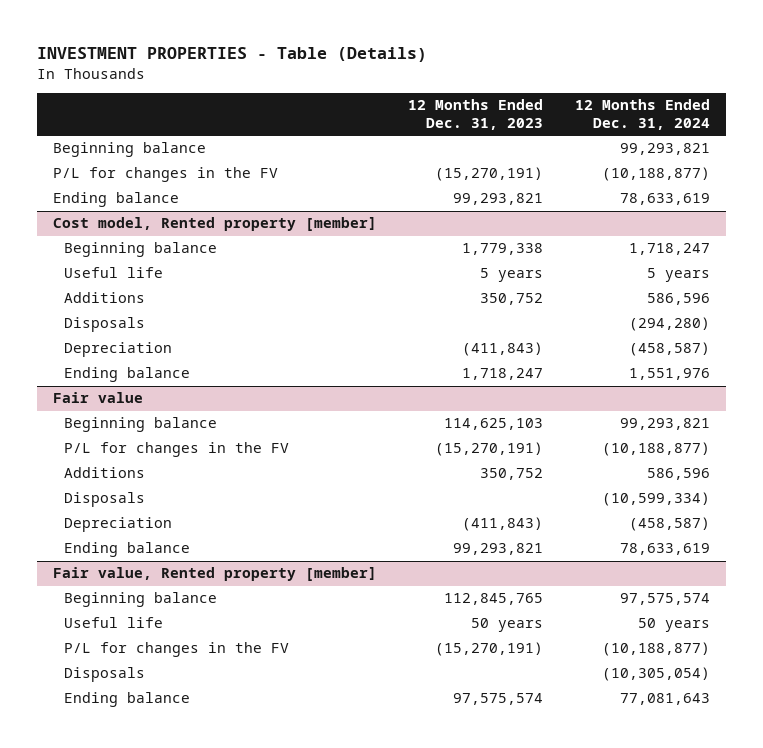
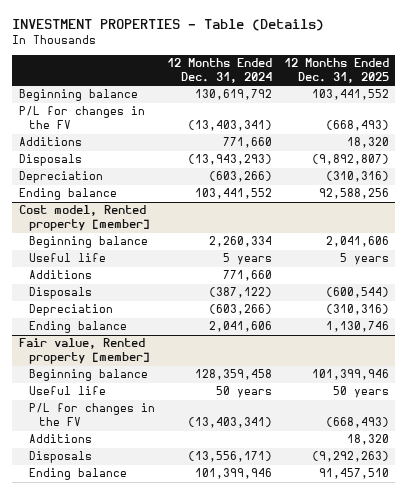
- | 12 Months Ended Dec. 31, 2023 | 12 Months Ended Dec. 31, 2024
+ | 12 Months Ended Dec. 31, 2024 | 12 Months Ended Dec. 31, 2025
- Beginning balance | | 99,293,821
- P/L for changes in the FV | (15,270,191) | (10,188,877)
- Ending balance | 99,293,821 | 78,633,619
+ Beginning balance | 130,619,792 | 103,441,552
+ P/L for changes in the FV | (13,403,341) | (668,493)
+ Additions | 771,660 | 18,320
+ Disposals | (13,943,293) | (9,892,807)
+ Depreciation | (603,266) | (310,316)
+ Ending balance | 103,441,552 | 92,588,256
@ Cost model, Rented property [member]
- Beginning balance | 1,779,338 | 1,718,247
+ Beginning balance | 2,260,334 | 2,041,606
- Additions | 350,752 | 586,596
- Disposals | | (294,280)
- Depreciation | (411,843) | (458,587)
- Ending balance | 1,718,247 | 1,551,976
- Fair value
- Beginning balance | 114,625,103 | 99,293,821
- P/L for changes in the FV | (15,270,191) | (10,188,877)
- Additions | 350,752 | 586,596
- Disposals | | (10,599,334)
- Depreciation | (411,843) | (458,587)
- Ending balance | 99,293,821 | 78,633,619
@ Cost model, Rented property [member]
+ Additions | 771,660 |
+ Disposals | (387,122) | (600,544)
+ Depreciation | (603,266) | (310,316)
+ Ending balance | 2,041,606 | 1,130,746
@ Fair value, Rented property [member]
- Beginning balance | 112,845,765 | 97,575,574
+ Beginning balance | 128,359,458 | 101,399,946
- P/L for changes in the FV | (15,270,191) | (10,188,877)
- Disposals | | (10,305,054)
- Ending balance | 97,575,574 | 77,081,643
+ P/L for changes in the FV | (13,403,341) | (668,493)
+ Additions | | 18,320
+ Disposals | (13,556,171) | (9,292,263)
+ Ending balance | 101,399,946 | 91,457,510

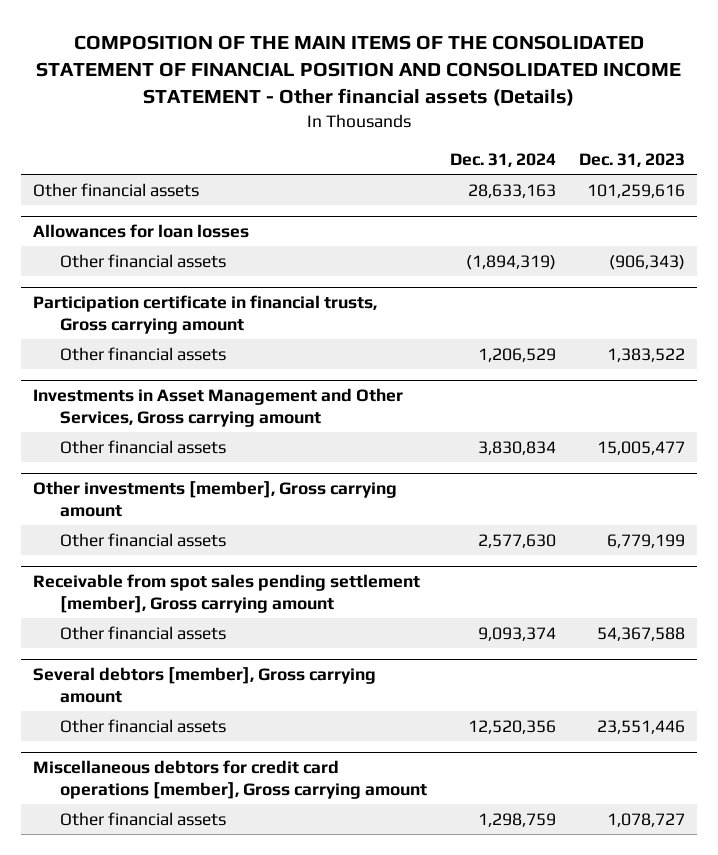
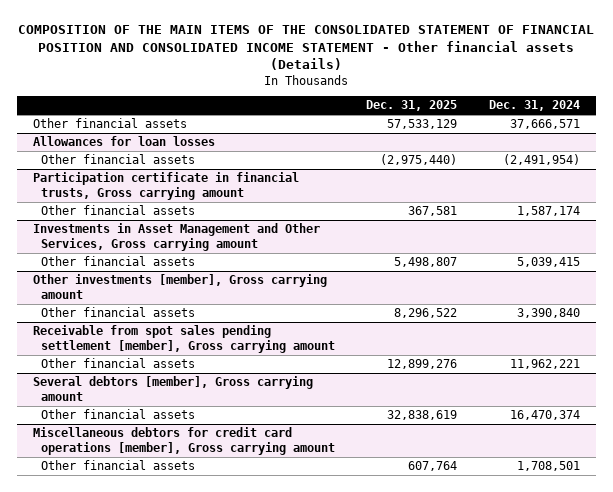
- | Dec. 31, 2024 | Dec. 31, 2023
+ | Dec. 31, 2025 | Dec. 31, 2024
- Other financial assets | 28,633,163 | 101,259,616
+ Other financial assets | 57,533,129 | 37,666,571
@ Allowances for loan losses
- Other financial assets | (1,894,319) | (906,343)
+ Other financial assets | (2,975,440) | (2,491,954)
@ Participation certificate in financial trusts, Gross carrying amount
- Other financial assets | 1,206,529 | 1,383,522
+ Other financial assets | 367,581 | 1,587,174
@ Investments in Asset Management and Other Services, Gross carrying amount
- Other financial assets | 3,830,834 | 15,005,477
+ Other financial assets | 5,498,807 | 5,039,415
@ Other investments [member], Gross carrying amount
- Other financial assets | 2,577,630 | 6,779,199
+ Other financial assets | 8,296,522 | 3,390,840
@ Receivable from spot sales pending settlement [member], Gross carrying amount
- Other financial assets | 9,093,374 | 54,367,588
+ Other financial assets | 12,899,276 | 11,962,221
@ Several debtors [member], Gross carrying amount
- Other financial assets | 12,520,356 | 23,551,446
+ Other financial assets | 32,838,619 | 16,470,374
@ Miscellaneous debtors for credit card operations [member], Gross carrying amount
- Other financial assets | 1,298,759 | 1,078,727
+ Other financial assets | 607,764 | 1,708,501

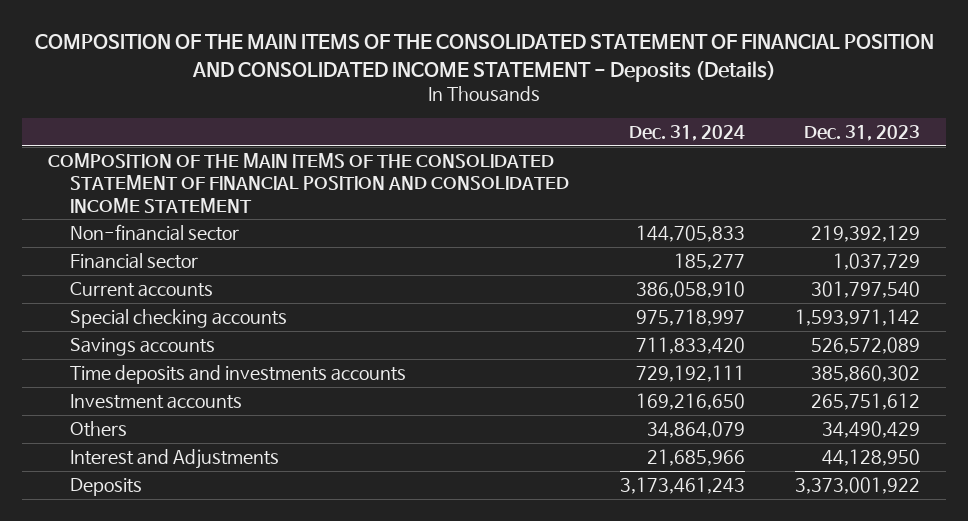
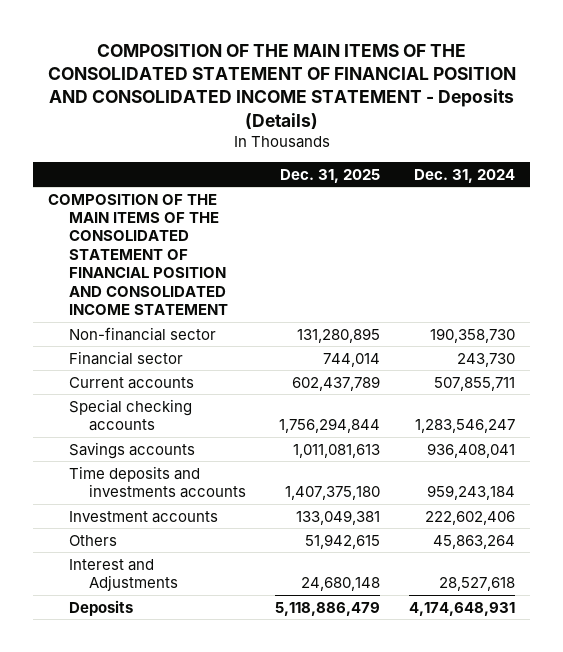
- | Dec. 31, 2024 | Dec. 31, 2023
+ | Dec. 31, 2025 | Dec. 31, 2024
- Non-financial sector | 144,705,833 | 219,392,129
- Financial sector | 185,277 | 1,037,729
- Current accounts | 386,058,910 | 301,797,540
- Special checking accounts | 975,718,997 | 1,593,971,142
- Savings accounts | 711,833,420 | 526,572,089
- Time deposits and investments accounts | 729,192,111 | 385,860,302
- Investment accounts | 169,216,650 | 265,751,612
- Others | 34,864,079 | 34,490,429
- Interest and Adjustments | 21,685,966 | 44,128,950
- Deposits | 3,173,461,243 | 3,373,001,922
+ Non-financial sector | 131,280,895 | 190,358,730
+ Financial sector | 744,014 | 243,730
+ Current accounts | 602,437,789 | 507,855,711
+ Special checking accounts | 1,756,294,844 | 1,283,546,247
+ Savings accounts | 1,011,081,613 | 936,408,041
+ Time deposits and investments accounts | 1,407,375,180 | 959,243,184
+ Investment accounts | 133,049,381 | 222,602,406
+ Others | 51,942,615 | 45,863,264
+ Interest and Adjustments | 24,680,148 | 28,527,618
+ Deposits | 5,118,886,479 | 4,174,648,931

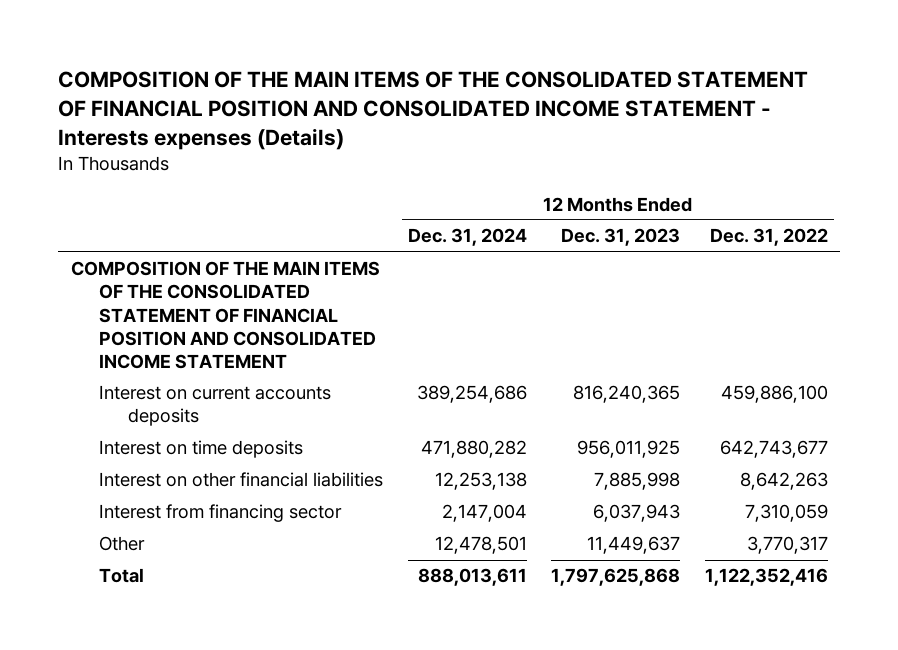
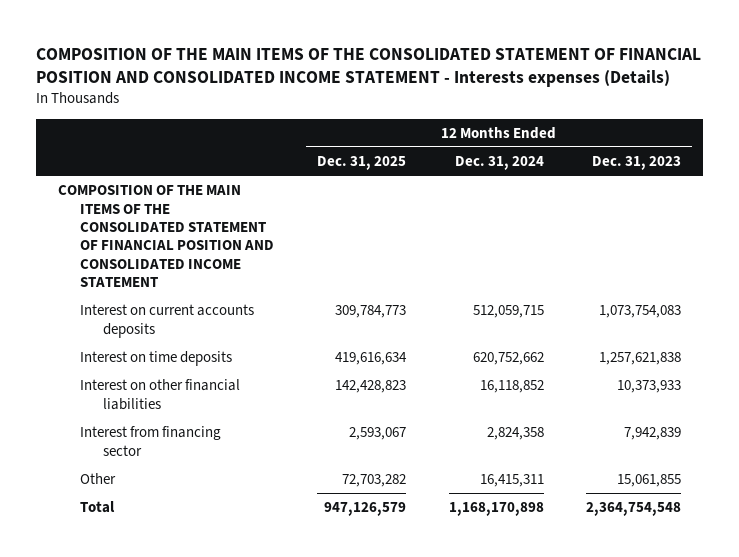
- | 12 Months Ended Dec. 31, 2024 | 12 Months Ended Dec. 31, 2023 | 12 Months Ended Dec. 31, 2022
+ | 12 Months Ended Dec. 31, 2025 | 12 Months Ended Dec. 31, 2024 | 12 Months Ended Dec. 31, 2023
- Interest on current accounts deposits | 389,254,686 | 816,240,365 | 459,886,100
- Interest on time deposits | 471,880,282 | 956,011,925 | 642,743,677
- Interest on other financial liabilities | 12,253,138 | 7,885,998 | 8,642,263
- Interest from financing sector | 2,147,004 | 6,037,943 | 7,310,059
- Other | 12,478,501 | 11,449,637 | 3,770,317
- Total | 888,013,611 | 1,797,625,868 | 1,122,352,416
+ Interest on current accounts deposits | 309,784,773 | 512,059,715 | 1,073,754,083
+ Interest on time deposits | 419,616,634 | 620,752,662 | 1,257,621,838
+ Interest on other financial liabilities | 142,428,823 | 16,118,852 | 10,373,933
+ Interest from financing sector | 2,593,067 | 2,824,358 | 7,942,839
+ Other | 72,703,282 | 16,415,311 | 15,061,855
+ Total | 947,126,579 | 1,168,170,898 | 2,364,754,548

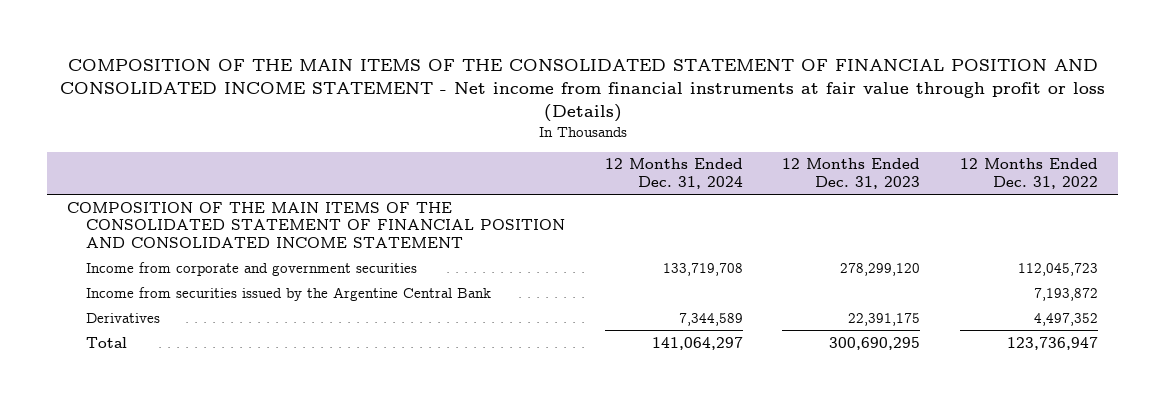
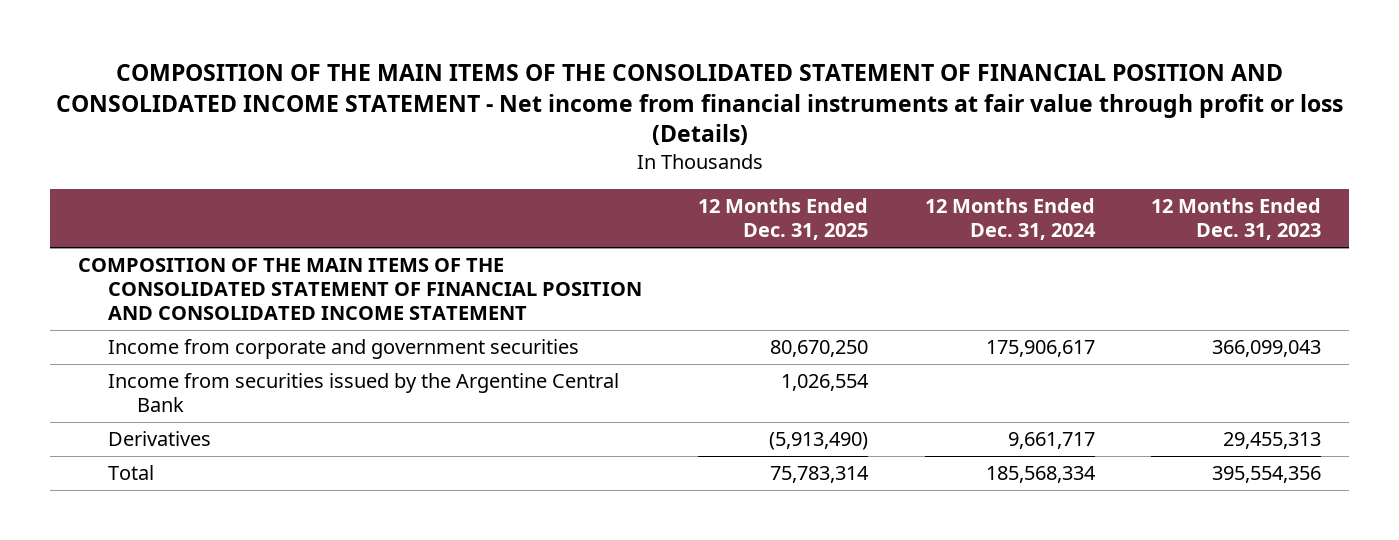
- | 12 Months Ended Dec. 31, 2024 | 12 Months Ended Dec. 31, 2023 | 12 Months Ended Dec. 31, 2022
+ | 12 Months Ended Dec. 31, 2025 | 12 Months Ended Dec. 31, 2024 | 12 Months Ended Dec. 31, 2023
- Income from corporate and government securities | 133,719,708 | 278,299,120 | 112,045,723
+ Income from corporate and government securities | 80,670,250 | 175,906,617 | 366,099,043
- Derivatives | 7,344,589 | 22,391,175 | 4,497,352
- Total | 141,064,297 | 300,690,295 | 123,736,947
+ Derivatives | (5,913,490) | 9,661,717 | 29,455,313
+ Total | 75,783,314 | 185,568,334 | 395,554,356

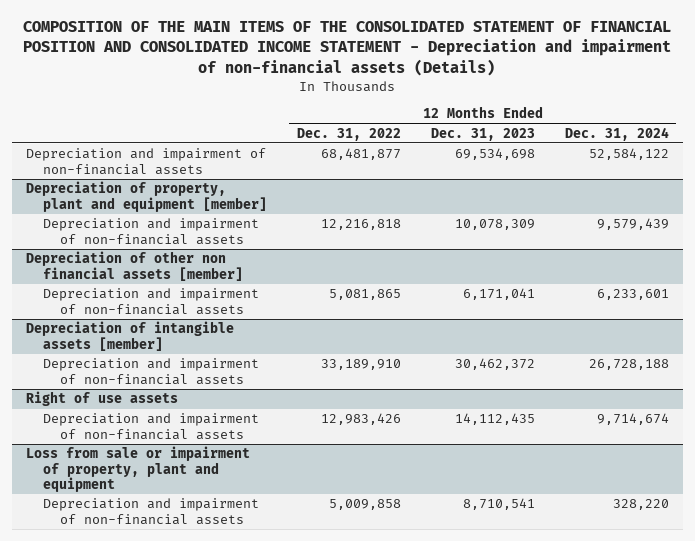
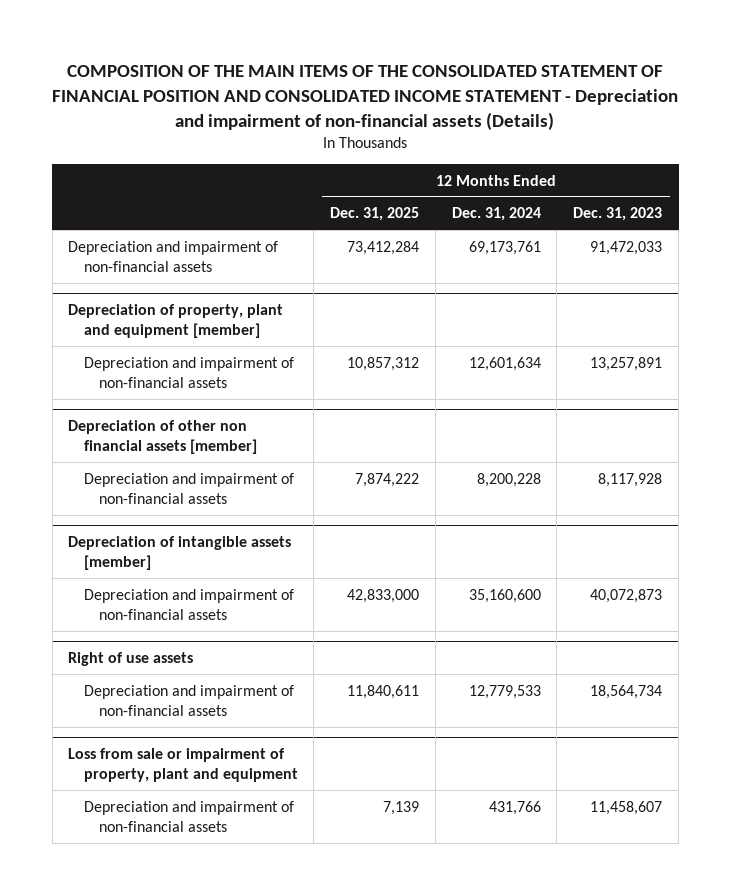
- | 12 Months Ended Dec. 31, 2022 | 12 Months Ended Dec. 31, 2023 | 12 Months Ended Dec. 31, 2024
+ | 12 Months Ended Dec. 31, 2025 | 12 Months Ended Dec. 31, 2024 | 12 Months Ended Dec. 31, 2023
- Depreciation and impairment of non-financial assets | 68,481,877 | 69,534,698 | 52,584,122
+ Depreciation and impairment of non-financial assets | 73,412,284 | 69,173,761 | 91,472,033
@ Depreciation of property, plant and equipment [member]
- Depreciation and impairment of non-financial assets | 12,216,818 | 10,078,309 | 9,579,439
+ Depreciation and impairment of non-financial assets | 10,857,312 | 12,601,634 | 13,257,891
@ Depreciation of other non financial assets [member]
- Depreciation and impairment of non-financial assets | 5,081,865 | 6,171,041 | 6,233,601
+ Depreciation and impairment of non-financial assets | 7,874,222 | 8,200,228 | 8,117,928
@ Depreciation of intangible assets [member]
- Depreciation and impairment of non-financial assets | 33,189,910 | 30,462,372 | 26,728,188
+ Depreciation and impairment of non-financial assets | 42,833,000 | 35,160,600 | 40,072,873
@ Right of use assets
- Depreciation and impairment of non-financial assets | 12,983,426 | 14,112,435 | 9,714,674
+ Depreciation and impairment of non-financial assets | 11,840,611 | 12,779,533 | 18,564,734
@ Loss from sale or impairment of property, plant and equipment
- Depreciation and impairment of non-financial assets | 5,009,858 | 8,710,541 | 328,220
+ Depreciation and impairment of non-financial assets | 7,139 | 431,766 | 11,458,607

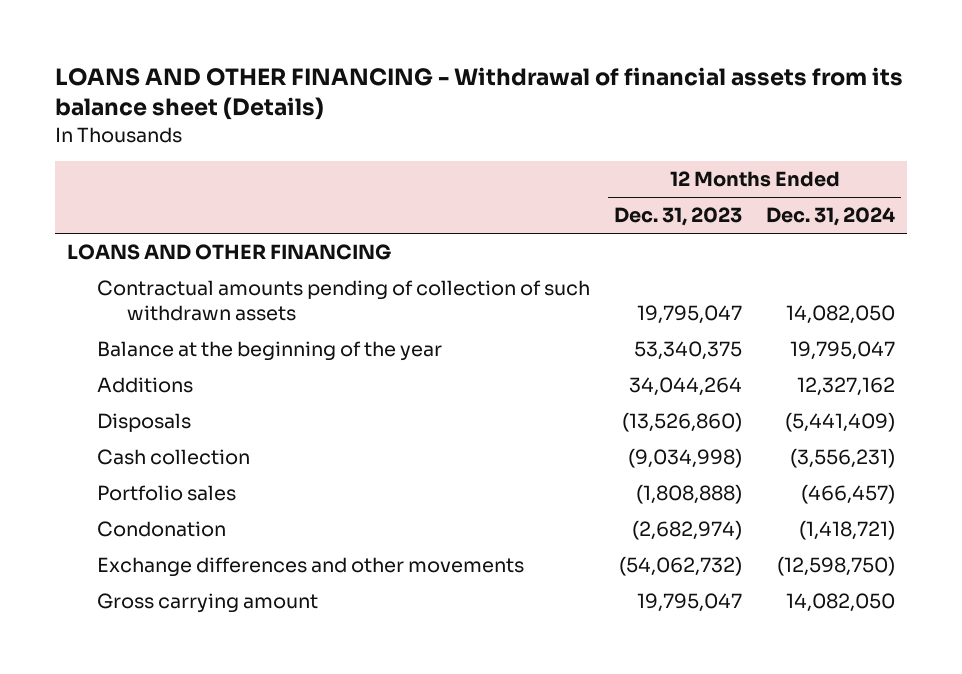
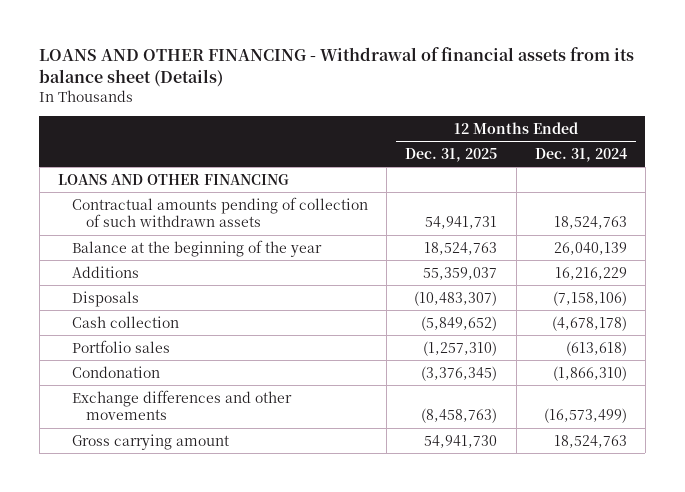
- | 12 Months Ended Dec. 31, 2023 | 12 Months Ended Dec. 31, 2024
+ | 12 Months Ended Dec. 31, 2025 | 12 Months Ended Dec. 31, 2024
- Contractual amounts pending of collection of such withdrawn assets | 19,795,047 | 14,082,050
- Balance at the beginning of the year | 53,340,375 | 19,795,047
- Additions | 34,044,264 | 12,327,162
- Disposals | (13,526,860) | (5,441,409)
- Cash collection | (9,034,998) | (3,556,231)
- Portfolio sales | (1,808,888) | (466,457)
- Condonation | (2,682,974) | (1,418,721)
- Exchange differences and other movements | (54,062,732) | (12,598,750)
- Gross carrying amount | 19,795,047 | 14,082,050
+ Contractual amounts pending of collection of such withdrawn assets | 54,941,731 | 18,524,763
+ Balance at the beginning of the year | 18,524,763 | 26,040,139
+ Additions | 55,359,037 | 16,216,229
+ Disposals | (10,483,307) | (7,158,106)
+ Cash collection | (5,849,652) | (4,678,178)
+ Portfolio sales | (1,257,310) | (613,618)
+ Condonation | (3,376,345) | (1,866,310)
+ Exchange differences and other movements | (8,458,763) | (16,573,499)
+ Gross carrying amount | 54,941,730 | 18,524,763

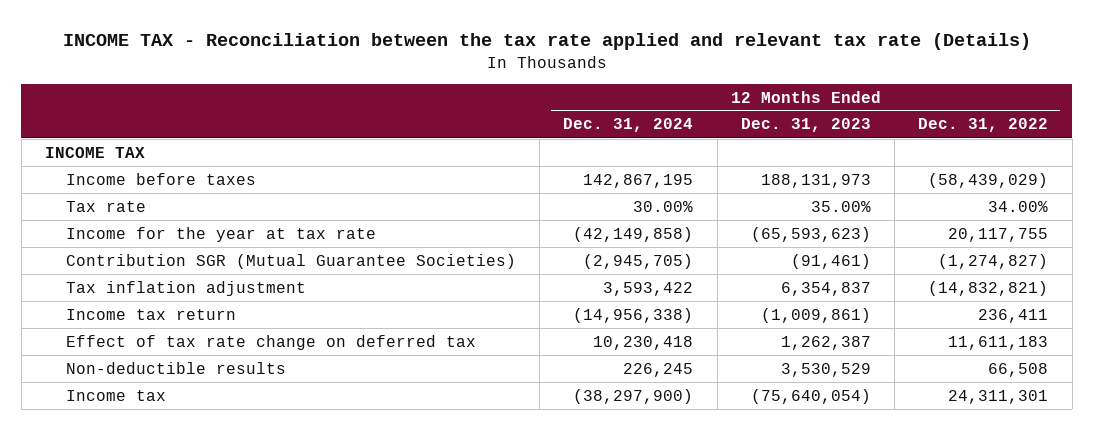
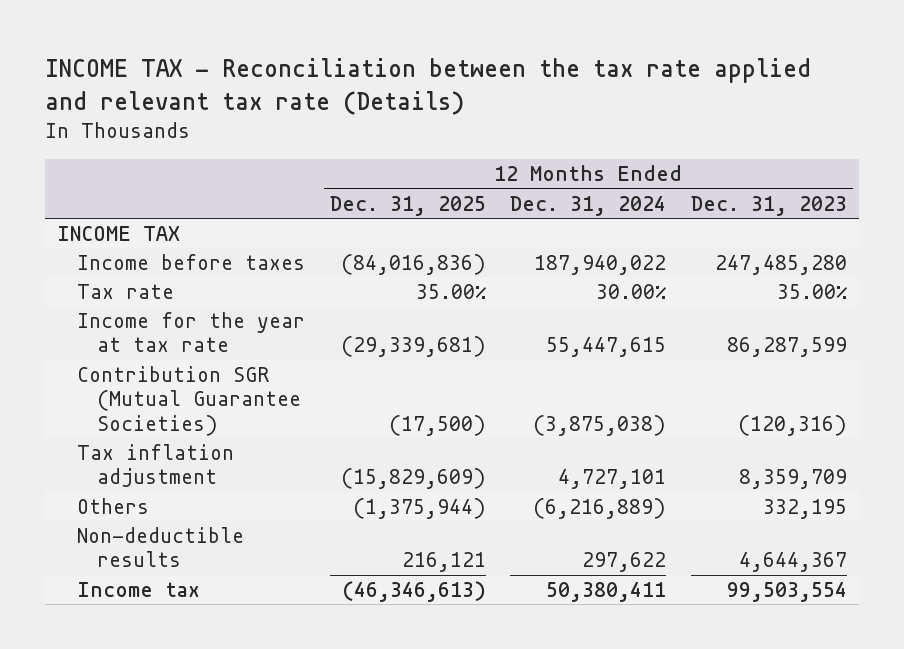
- | 12 Months Ended Dec. 31, 2024 | 12 Months Ended Dec. 31, 2023 | 12 Months Ended Dec. 31, 2022
+ | 12 Months Ended Dec. 31, 2025 | 12 Months Ended Dec. 31, 2024 | 12 Months Ended Dec. 31, 2023
- Income before taxes | 142,867,195 | 188,131,973 | (58,439,029)
+ Income before taxes | (84,016,836) | 187,940,022 | 247,485,280
- Income for the year at tax rate | (42,149,858) | (65,593,623) | 20,117,755
- Contribution SGR (Mutual Guarantee Societies) | (2,945,705) | (91,461) | (1,274,827)
- Tax inflation adjustment | 3,593,422 | 6,354,837 | (14,832,821)
- Income tax return | (14,956,338) | (1,009,861) | 236,411
- Effect of tax rate change on deferred tax | 10,230,418 | 1,262,387 | 11,611,183
- Non-deductible results | 226,245 | 3,530,529 | 66,508
- Income tax | (38,297,900) | (75,640,054) | 24,311,301
+ Income for the year at tax rate | (29,339,681) | 55,447,615 | 86,287,599
+ Contribution SGR (Mutual Guarantee Societies) | (17,500) | (3,875,038) | (120,316)
+ Tax inflation adjustment | (15,829,609) | 4,727,101 | 8,359,709
+ Others | (1,375,944) | (6,216,889) | 332,195
+ Non-deductible results | 216,121 | 297,622 | 4,644,367
+ Income tax | (46,346,613) | 50,380,411 | 99,503,554

